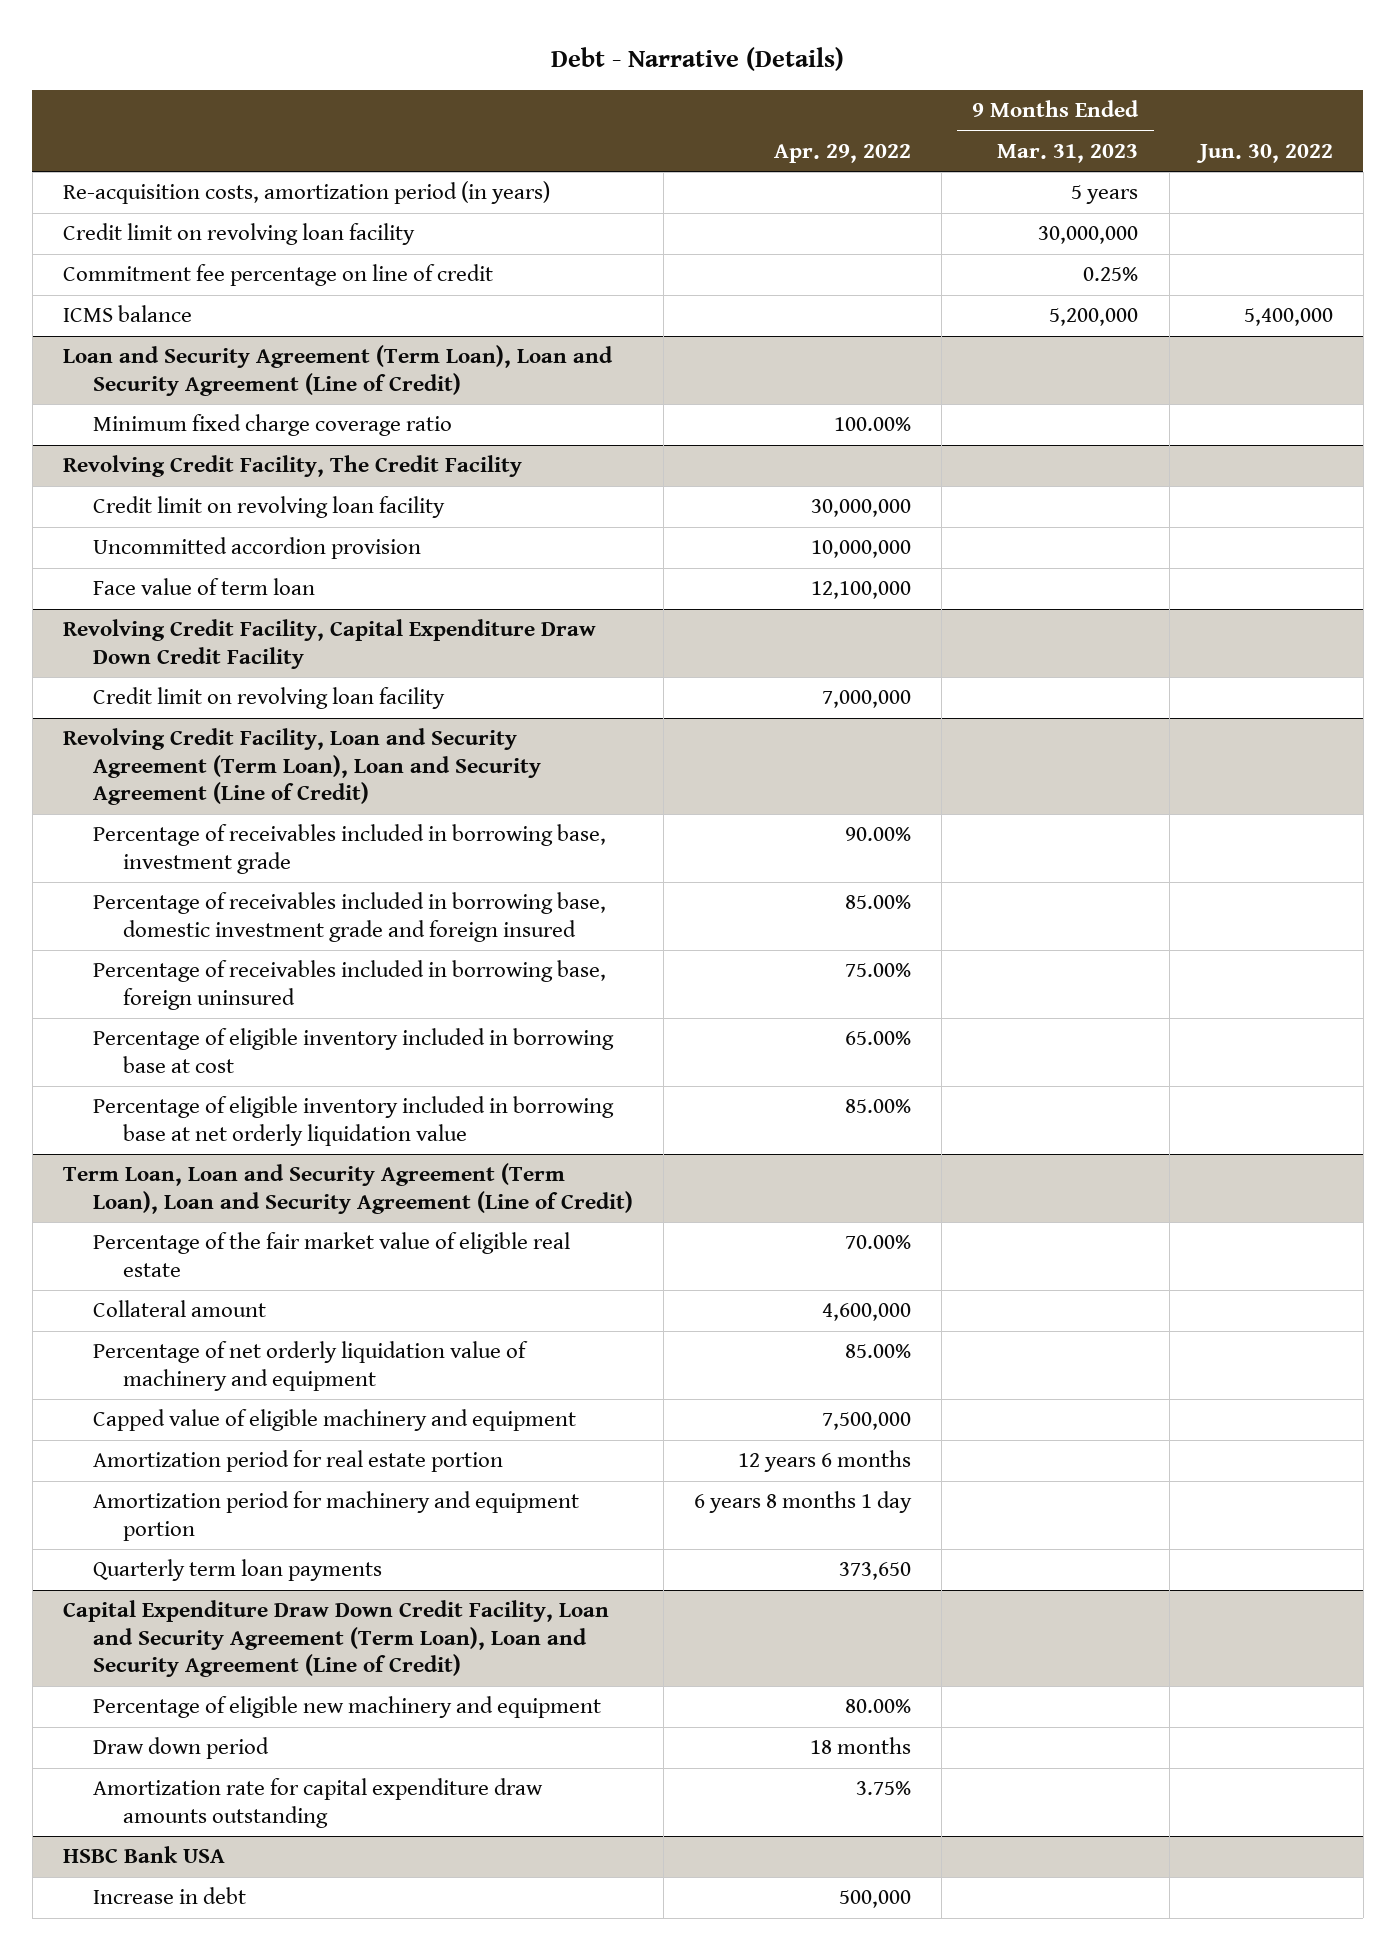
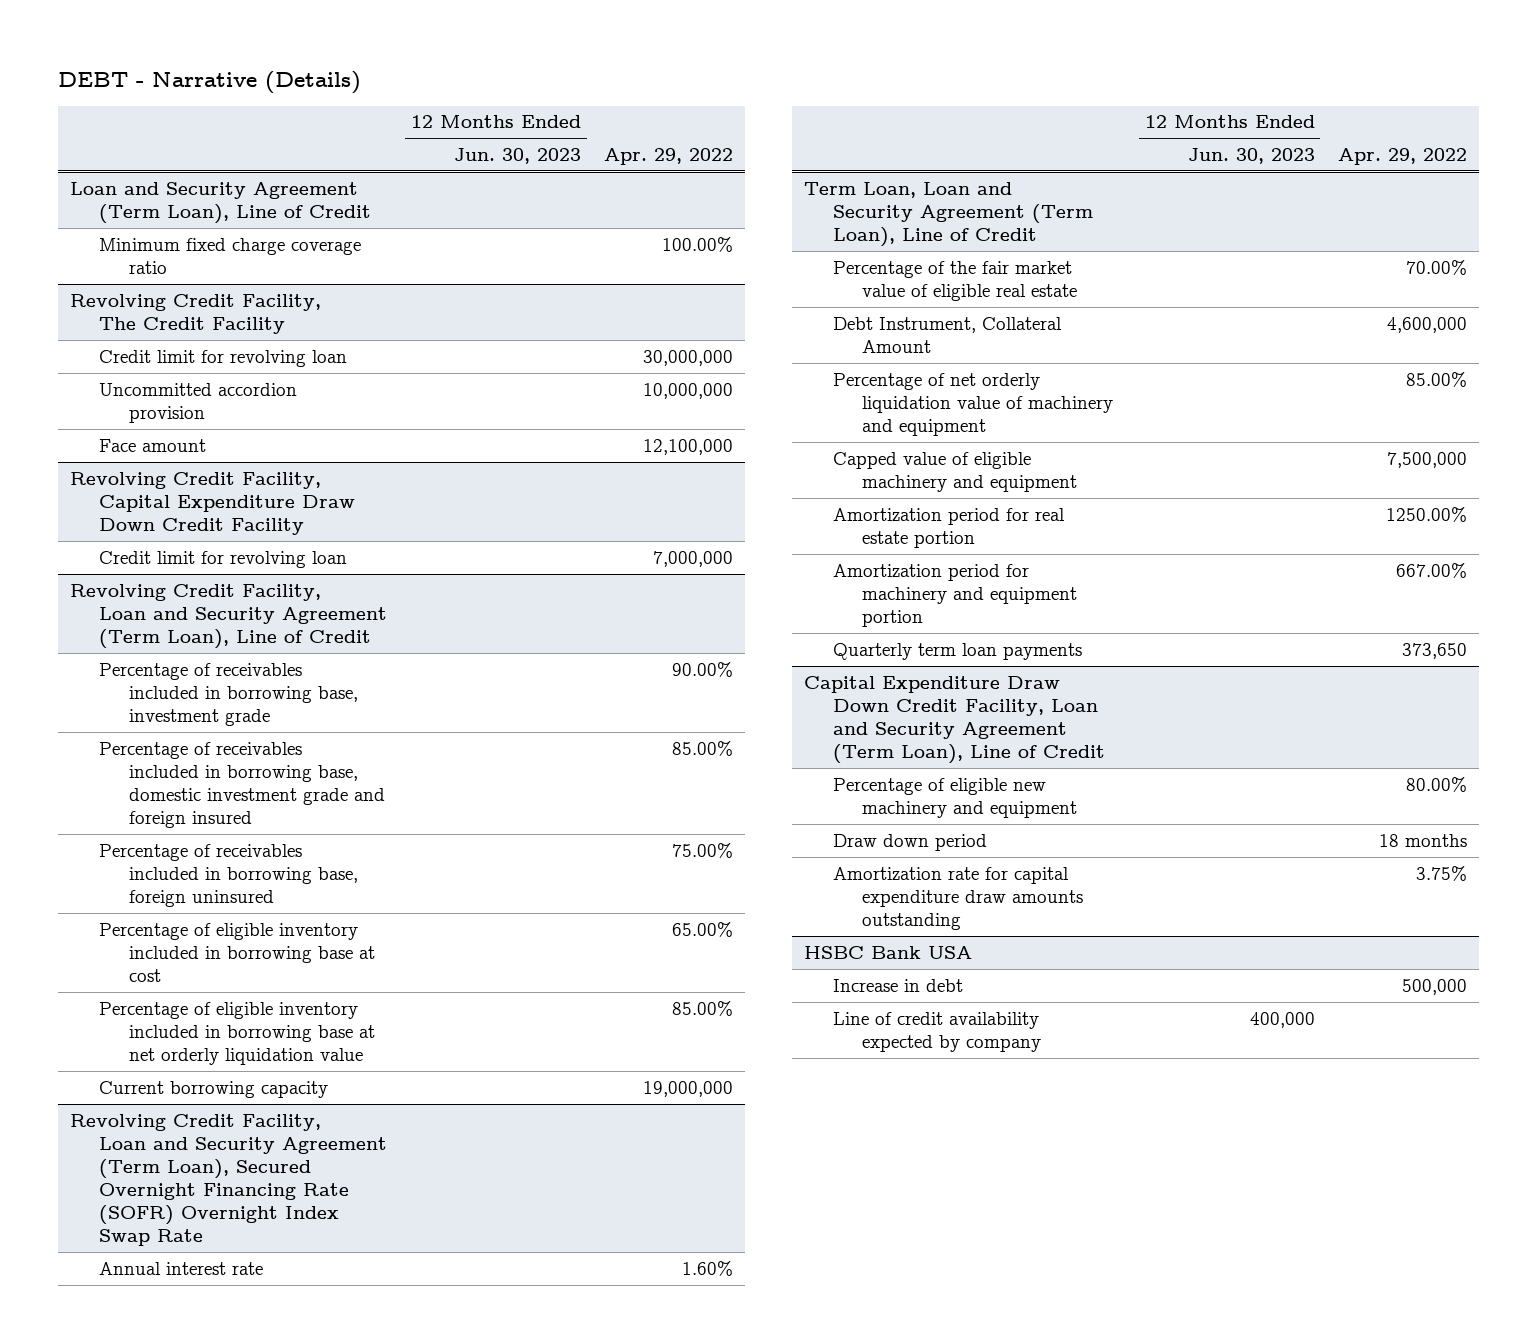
- Debt - Narrative (Details)
+ DEBT - Narrative (Details)
- | Apr. 29, 2022 | 9 Months Ended Mar. 31, 2023 | Jun. 30, 2022
+ | 12 Months Ended Jun. 30, 2023 | Apr. 29, 2022
- Re-acquisition costs, amortization period (in years) | | 5 years |
- Credit limit on revolving loan facility | | 30,000,000 |
- Commitment fee percentage on line of credit | | 0.25% |
- ICMS balance | | 5,200,000 | 5,400,000
- Loan and Security Agreement (Term Loan), Loan and Security Agreement (Line of Credit)
+ Loan and Security Agreement (Term Loan), Line of Credit
@ Revolving Credit Facility, The Credit Facility
- Credit limit on revolving loan facility | 30,000,000 | |
+ Credit limit for revolving loan | | 30,000,000
- Face value of term loan | 12,100,000 | |
+ Face amount | | 12,100,000
@ Revolving Credit Facility, Capital Expenditure Draw Down Credit Facility
- Credit limit on revolving loan facility | 7,000,000 | |
- Revolving Credit Facility, Loan and Security Agreement (Term Loan), Loan and Security Agreement (Line of Credit)
@ Revolving Credit Facility, Capital Expenditure Draw Down Credit Facility
+ Credit limit for revolving loan | | 7,000,000
+ Revolving Credit Facility, Loan and Security Agreement (Term Loan), Line of Credit
- Term Loan, Loan and Security Agreement (Term Loan), Loan and Security Agreement (Line of Credit)
+ Current borrowing capacity | | 19,000,000
+ Revolving Credit Facility, Loan and Security Agreement (Term Loan), Secured Overnight Financing Rate (SOFR) Overnight Index Swap Rate
+ Annual interest rate | | 1.60%
+ Term Loan, Loan and Security Agreement (Term Loan), Line of Credit
- Collateral amount | 4,600,000 | |
+ Debt Instrument, Collateral Amount | | 4,600,000
- Amortization period for real estate portion | 12 years 6 months | |
- Amortization period for machinery and equipment portion | 6 years 8 months 1 day | |
+ Amortization period for real estate portion | | 1250.00%
+ Amortization period for machinery and equipment portion | | 667.00%
- Capital Expenditure Draw Down Credit Facility, Loan and Security Agreement (Term Loan), Loan and Security Agreement (Line of Credit)
+ Capital Expenditure Draw Down Credit Facility, Loan and Security Agreement (Term Loan), Line of Credit
@ HSBC Bank USA
+ Line of credit availability expected by company | 400,000 |

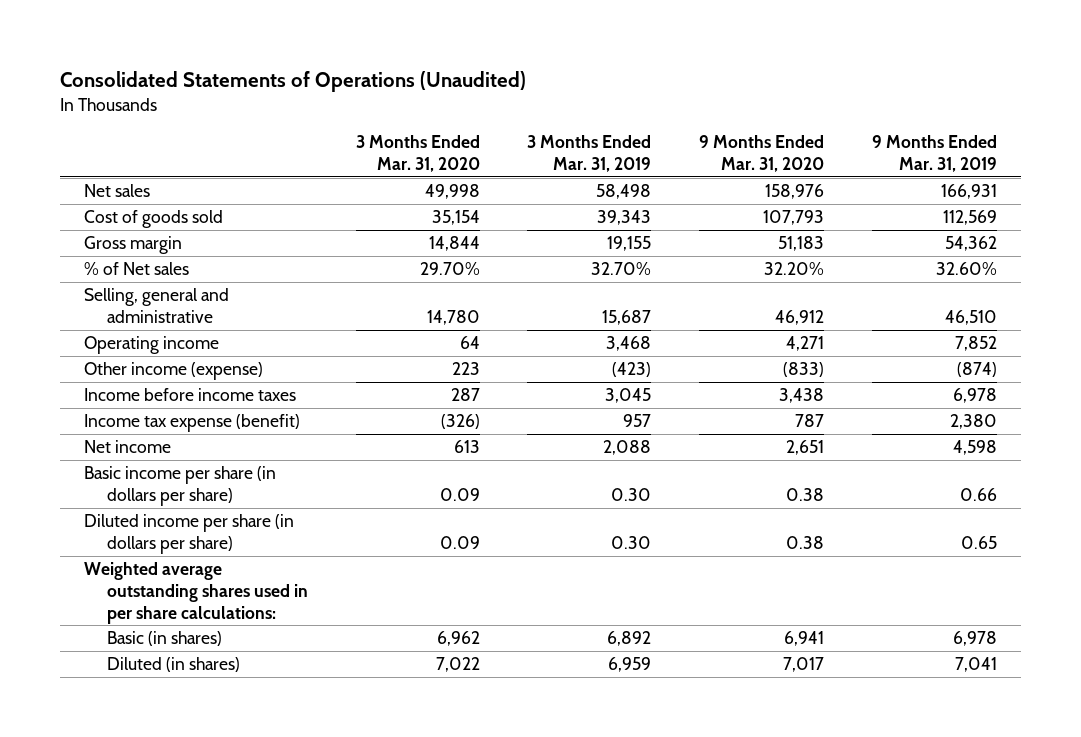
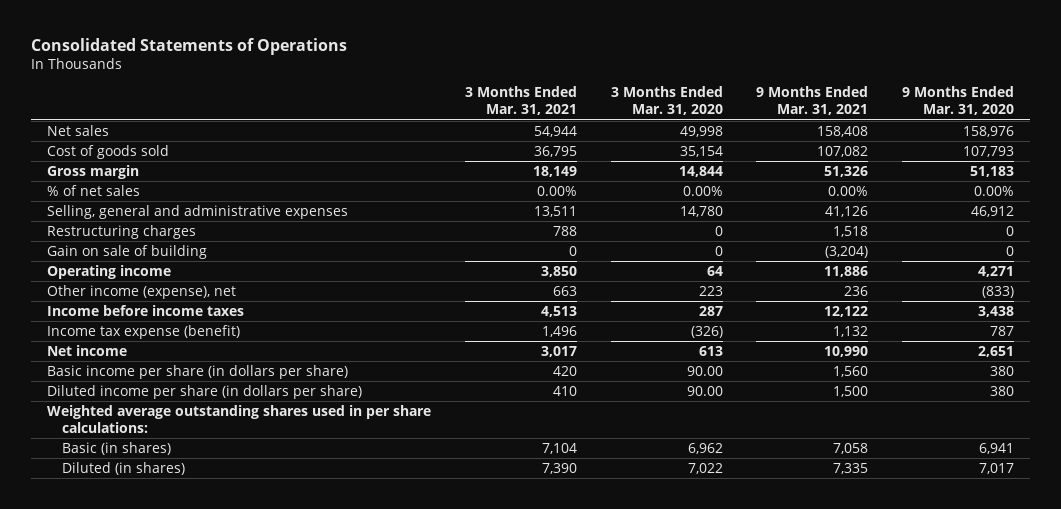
- Consolidated Statements of Operations (Unaudited)
+ Consolidated Statements of Operations
- | 3 Months Ended Mar. 31, 2020 | 3 Months Ended Mar. 31, 2019 | 9 Months Ended Mar. 31, 2020 | 9 Months Ended Mar. 31, 2019
+ | 3 Months Ended Mar. 31, 2021 | 3 Months Ended Mar. 31, 2020 | 9 Months Ended Mar. 31, 2021 | 9 Months Ended Mar. 31, 2020
- % of Net sales | 29.70% | 32.70% | 32.20% | 32.60%
- Selling, general and administrative | 14,780 | 15,687 | 46,912 | 46,510
+ % of net sales | 0.00% | 0.00% | 0.00% | 0.00%
+ Selling, general and administrative expenses | 13,511 | 14,780 | 41,126 | 46,912
+ Restructuring charges | 788 | 0 | 1,518 | 0
+ Gain on sale of building | 0 | 0 | (3,204) | 0
- Other income (expense) | 223 | (423) | (833) | (874)
+ Other income (expense), net | 663 | 223 | 236 | (833)
- Basic income per share (in dollars per share) | 0.09 | 0.30 | 0.38 | 0.66
- Diluted income per share (in dollars per share) | 0.09 | 0.30 | 0.38 | 0.65
+ Basic income per share (in dollars per share) | 420 | 90.00 | 1,560 | 380
+ Diluted income per share (in dollars per share) | 410 | 90.00 | 1,500 | 380

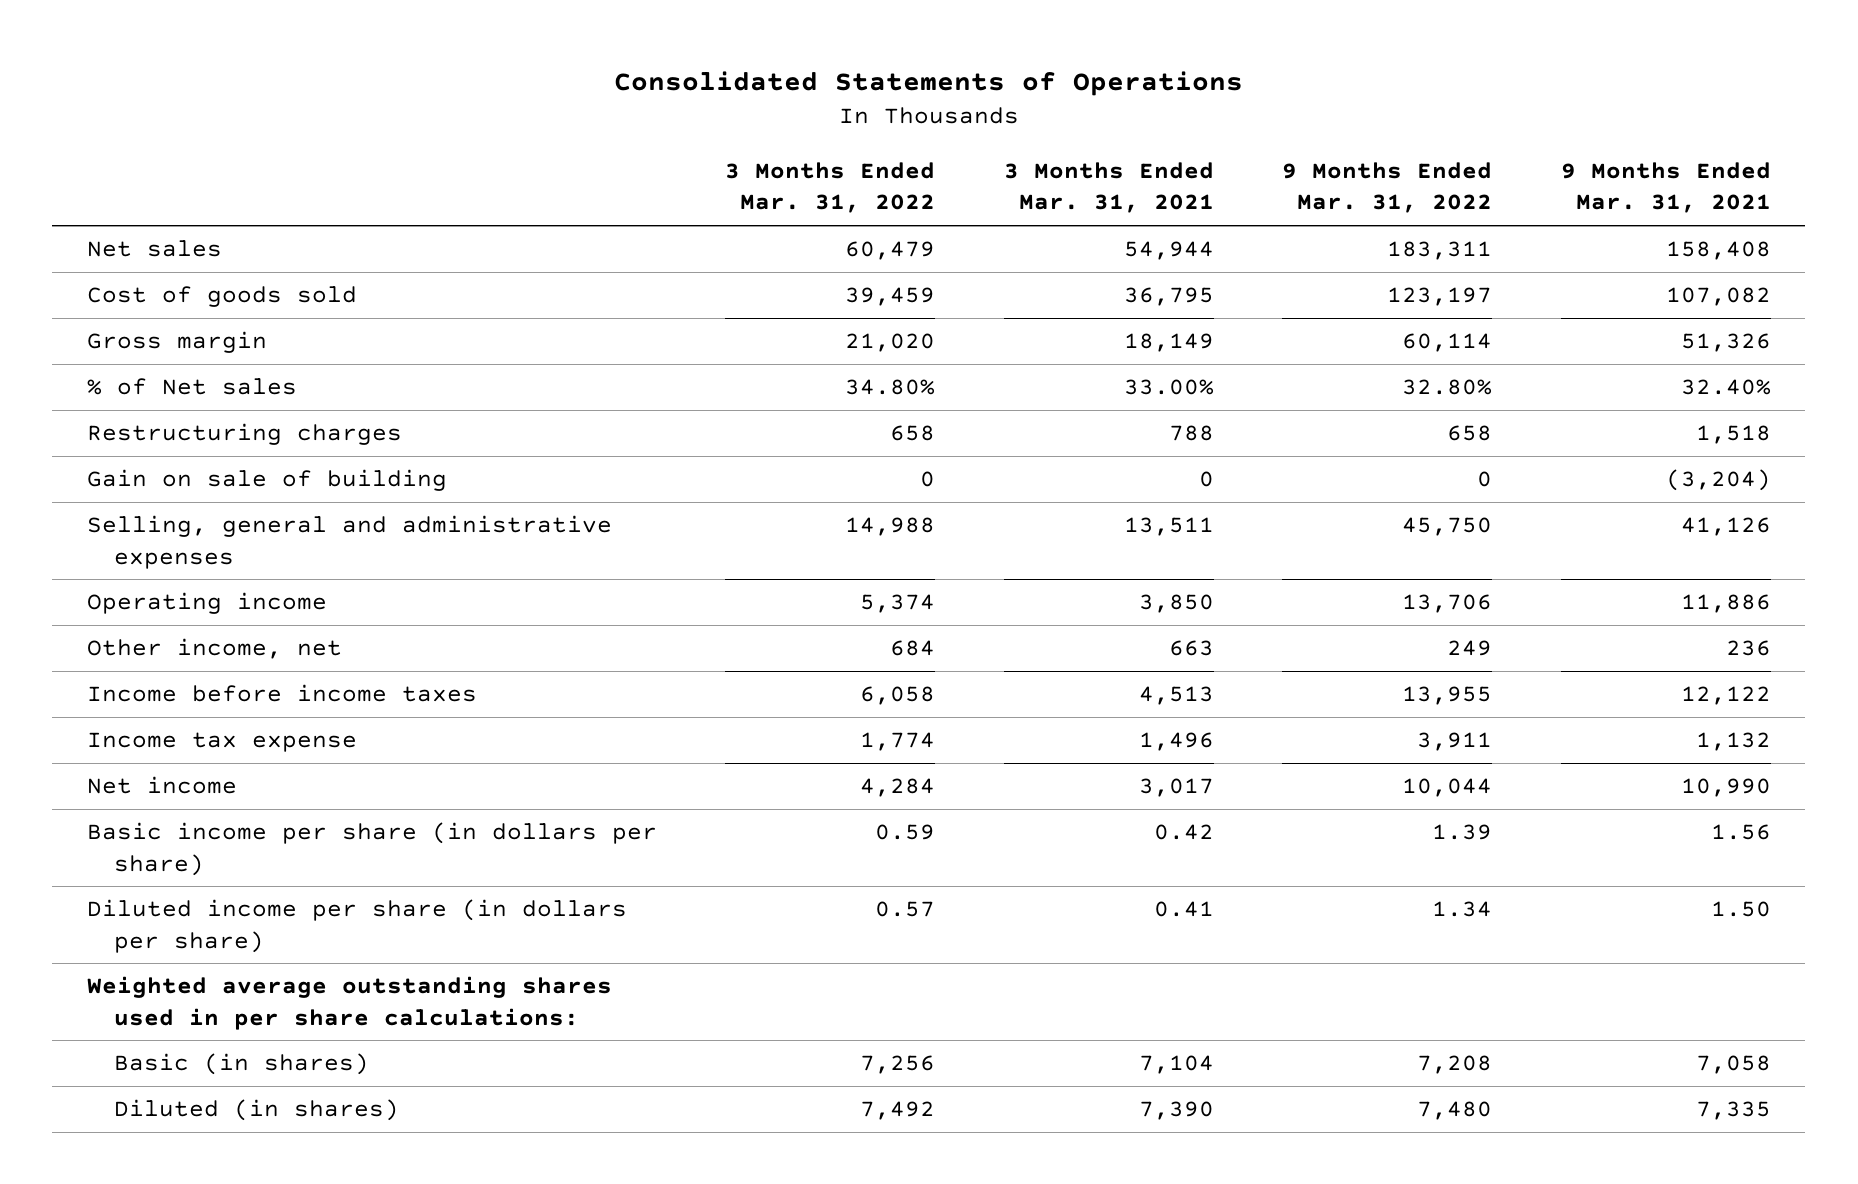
- | 3 Months Ended Mar. 31, 2021 | 3 Months Ended Mar. 31, 2020 | 9 Months Ended Mar. 31, 2021 | 9 Months Ended Mar. 31, 2020
+ | 3 Months Ended Mar. 31, 2022 | 3 Months Ended Mar. 31, 2021 | 9 Months Ended Mar. 31, 2022 | 9 Months Ended Mar. 31, 2021
- % of net sales | 0.00% | 0.00% | 0.00% | 0.00%
+ % of Net sales | 34.80% | 33.00% | 32.80% | 32.40%
moved down: Selling, general and administrative expenses | 14,988 | 13,511 | 45,750 | 41,126
- Other income (expense), net | 663 | 223 | 236 | (833)
+ Other income, net | 684 | 663 | 249 | 236
- Income tax expense (benefit) | 1,496 | (326) | 1,132 | 787
+ Income tax expense | 1,774 | 1,496 | 3,911 | 1,132
- Basic income per share (in dollars per share) | 420 | 90.00 | 1,560 | 380
- Diluted income per share (in dollars per share) | 410 | 90.00 | 1,500 | 380
+ Basic income per share (in dollars per share) | 0.59 | 0.42 | 1.39 | 1.56
+ Diluted income per share (in dollars per share) | 0.57 | 0.41 | 1.34 | 1.50

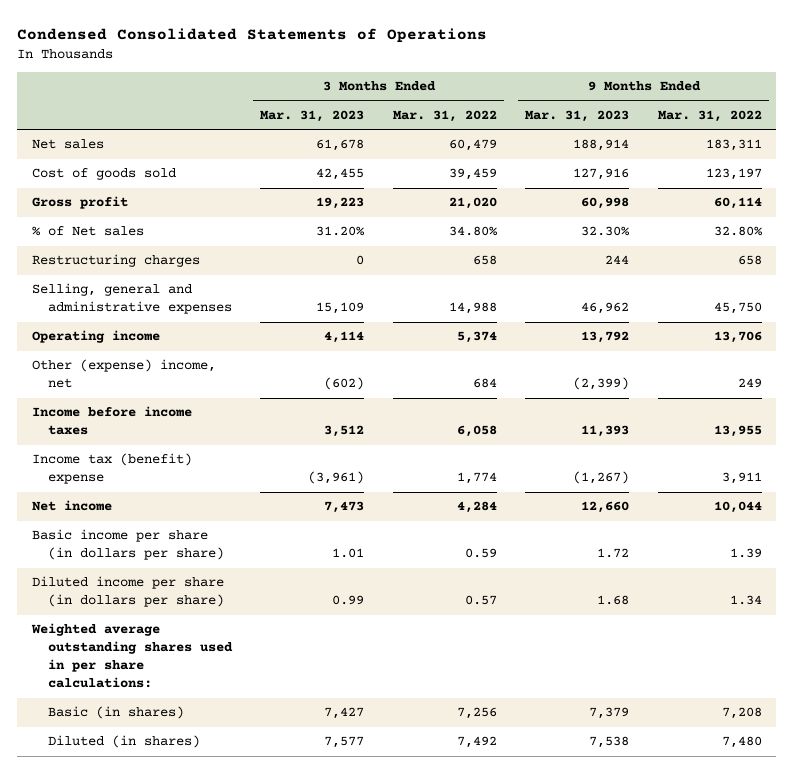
- Consolidated Statements of Operations
+ Condensed Consolidated Statements of Operations
- | 3 Months Ended Mar. 31, 2022 | 3 Months Ended Mar. 31, 2021 | 9 Months Ended Mar. 31, 2022 | 9 Months Ended Mar. 31, 2021
+ | 3 Months Ended Mar. 31, 2023 | 3 Months Ended Mar. 31, 2022 | 9 Months Ended Mar. 31, 2023 | 9 Months Ended Mar. 31, 2022
- Gross margin | 21,020 | 18,149 | 60,114 | 51,326
+ Gross profit | 19,223 | 21,020 | 60,998 | 60,114
- Gain on sale of building | 0 | 0 | 0 | (3,204)
- Other income, net | 684 | 663 | 249 | 236
+ Other (expense) income, net | (602) | 684 | (2,399) | 249
- Income tax expense | 1,774 | 1,496 | 3,911 | 1,132
+ Income tax (benefit) expense | (3,961) | 1,774 | (1,267) | 3,911

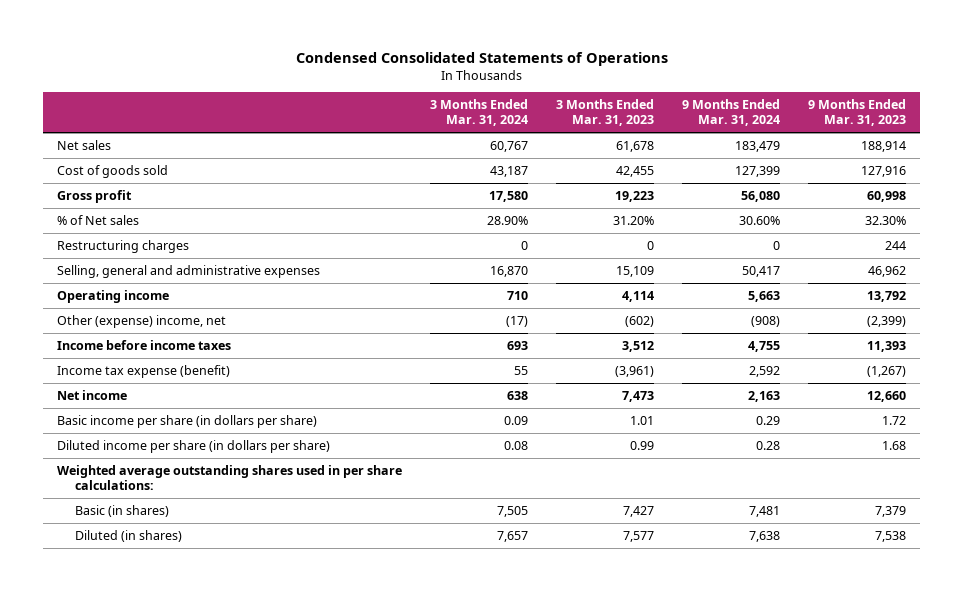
- | 3 Months Ended Mar. 31, 2023 | 3 Months Ended Mar. 31, 2022 | 9 Months Ended Mar. 31, 2023 | 9 Months Ended Mar. 31, 2022
+ | 3 Months Ended Mar. 31, 2024 | 3 Months Ended Mar. 31, 2023 | 9 Months Ended Mar. 31, 2024 | 9 Months Ended Mar. 31, 2023
- Income tax (benefit) expense | (3,961) | 1,774 | (1,267) | 3,911
+ Income tax expense (benefit) | 55 | (3,961) | 2,592 | (1,267)

